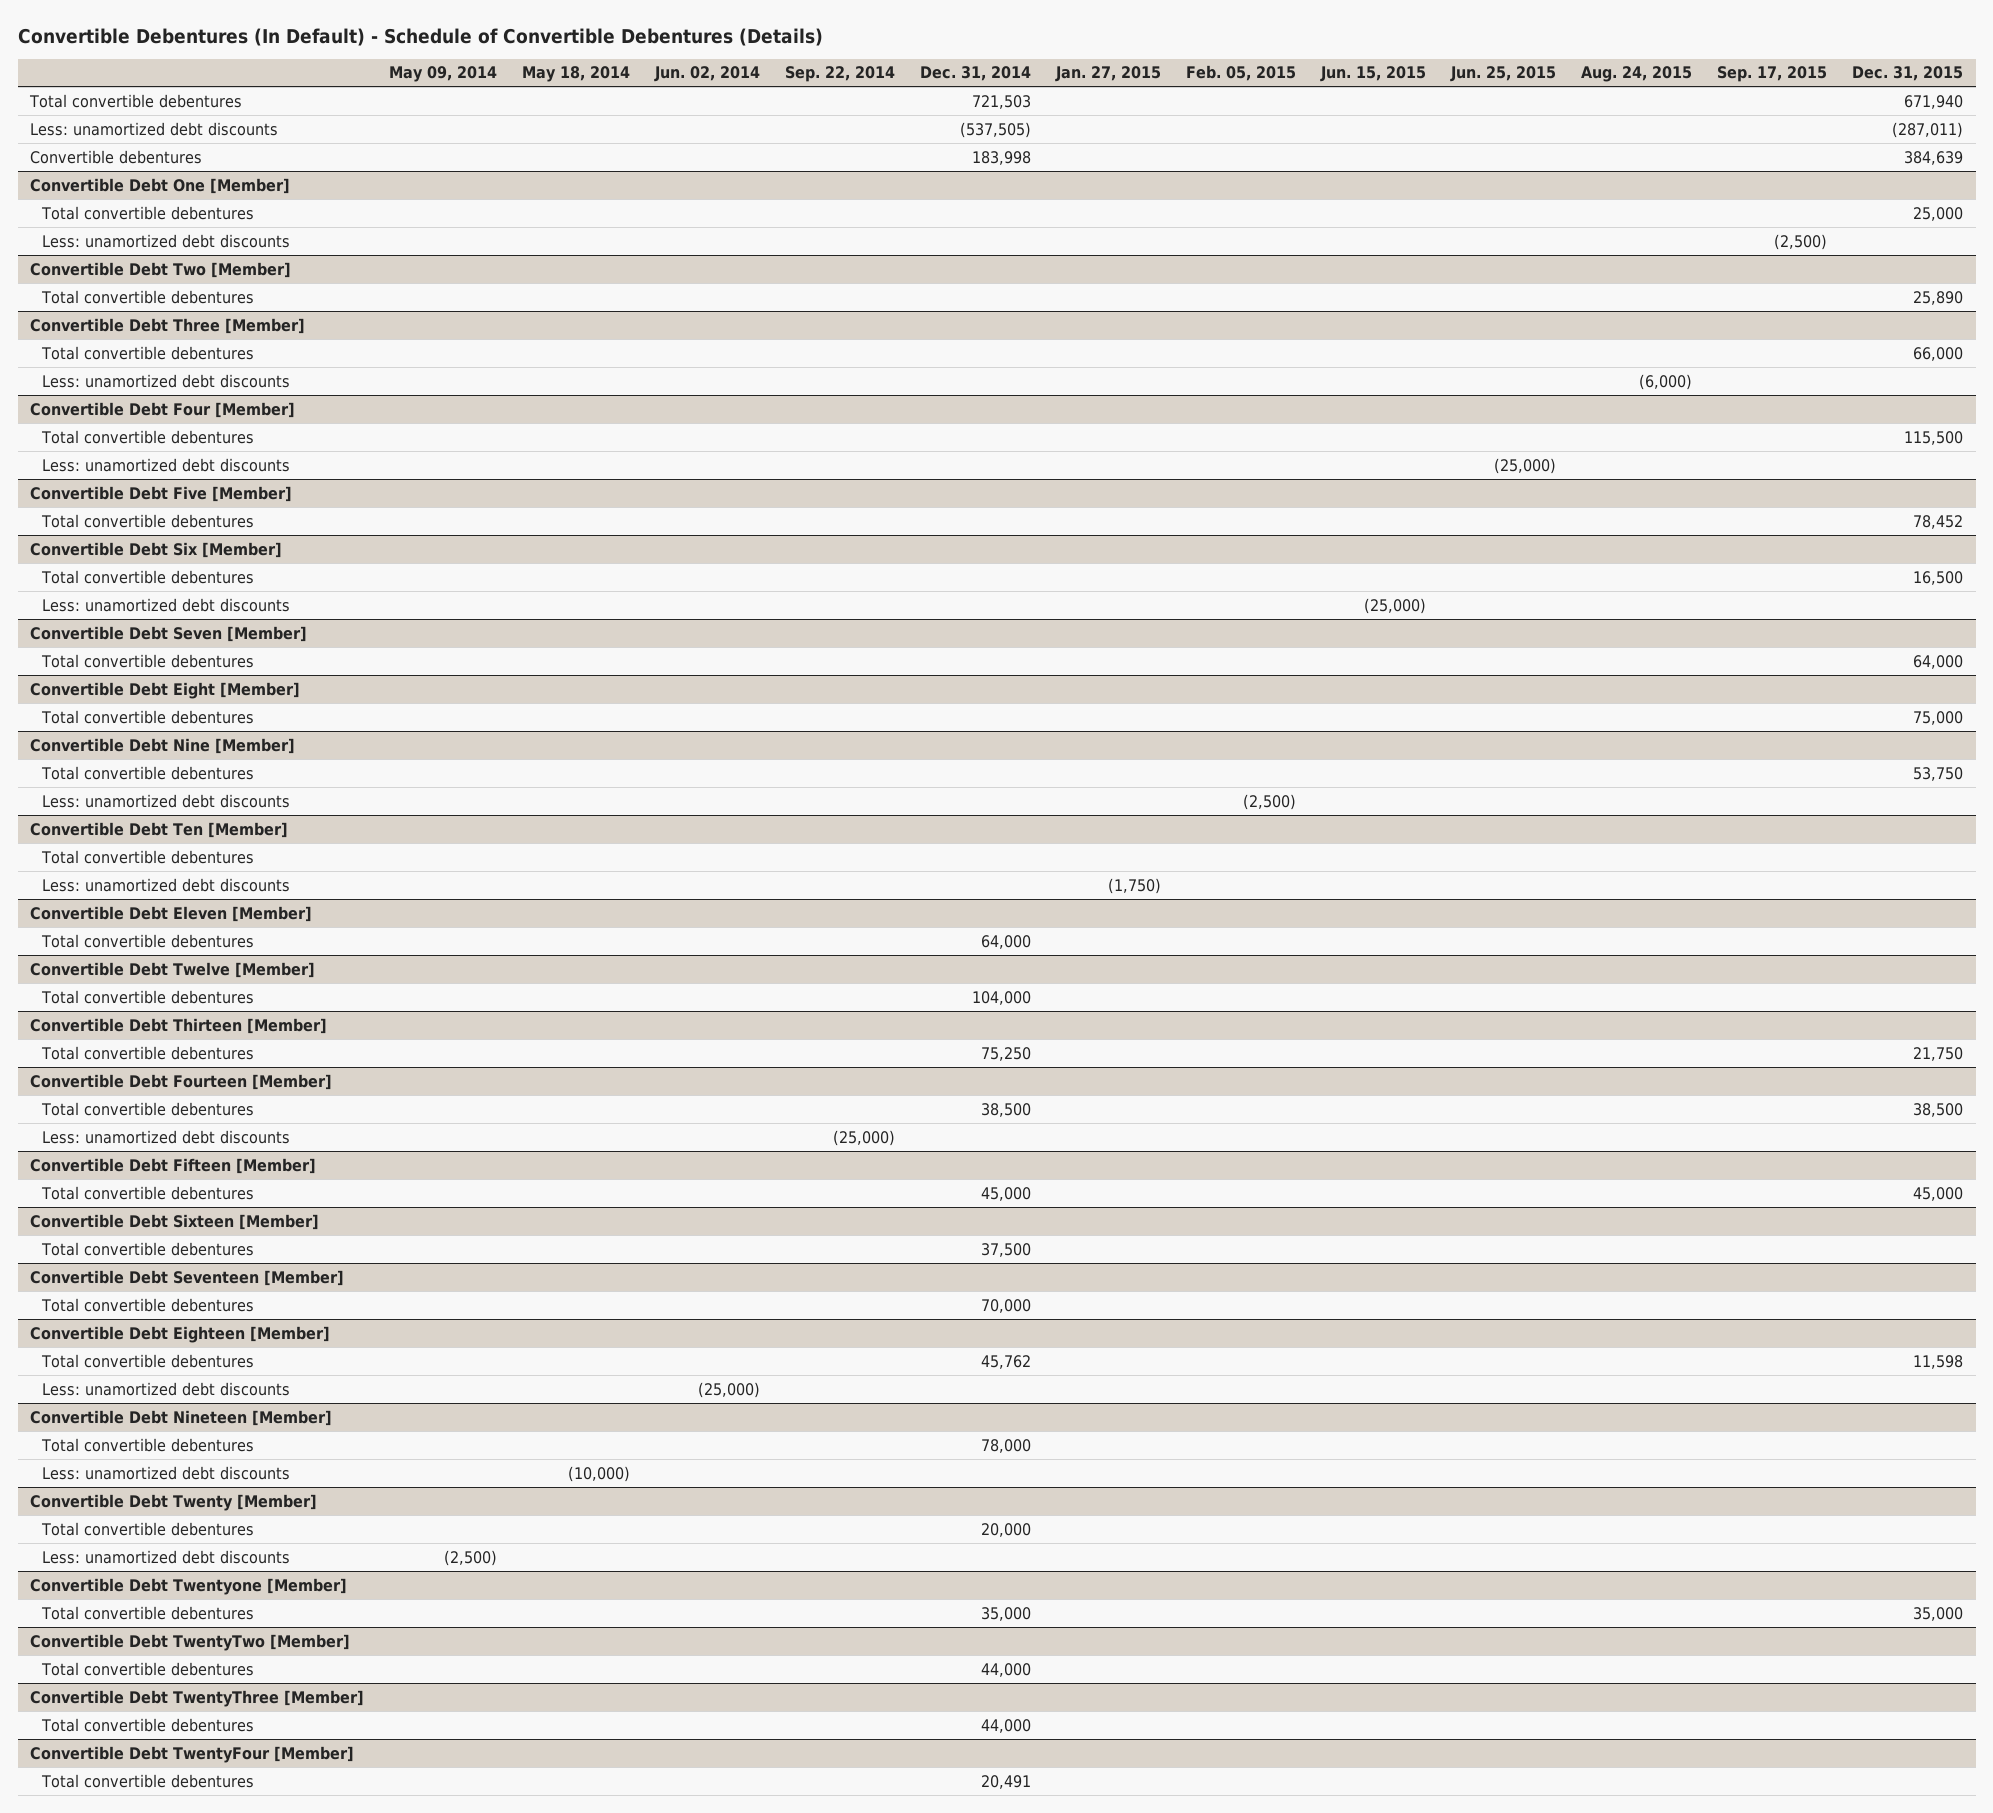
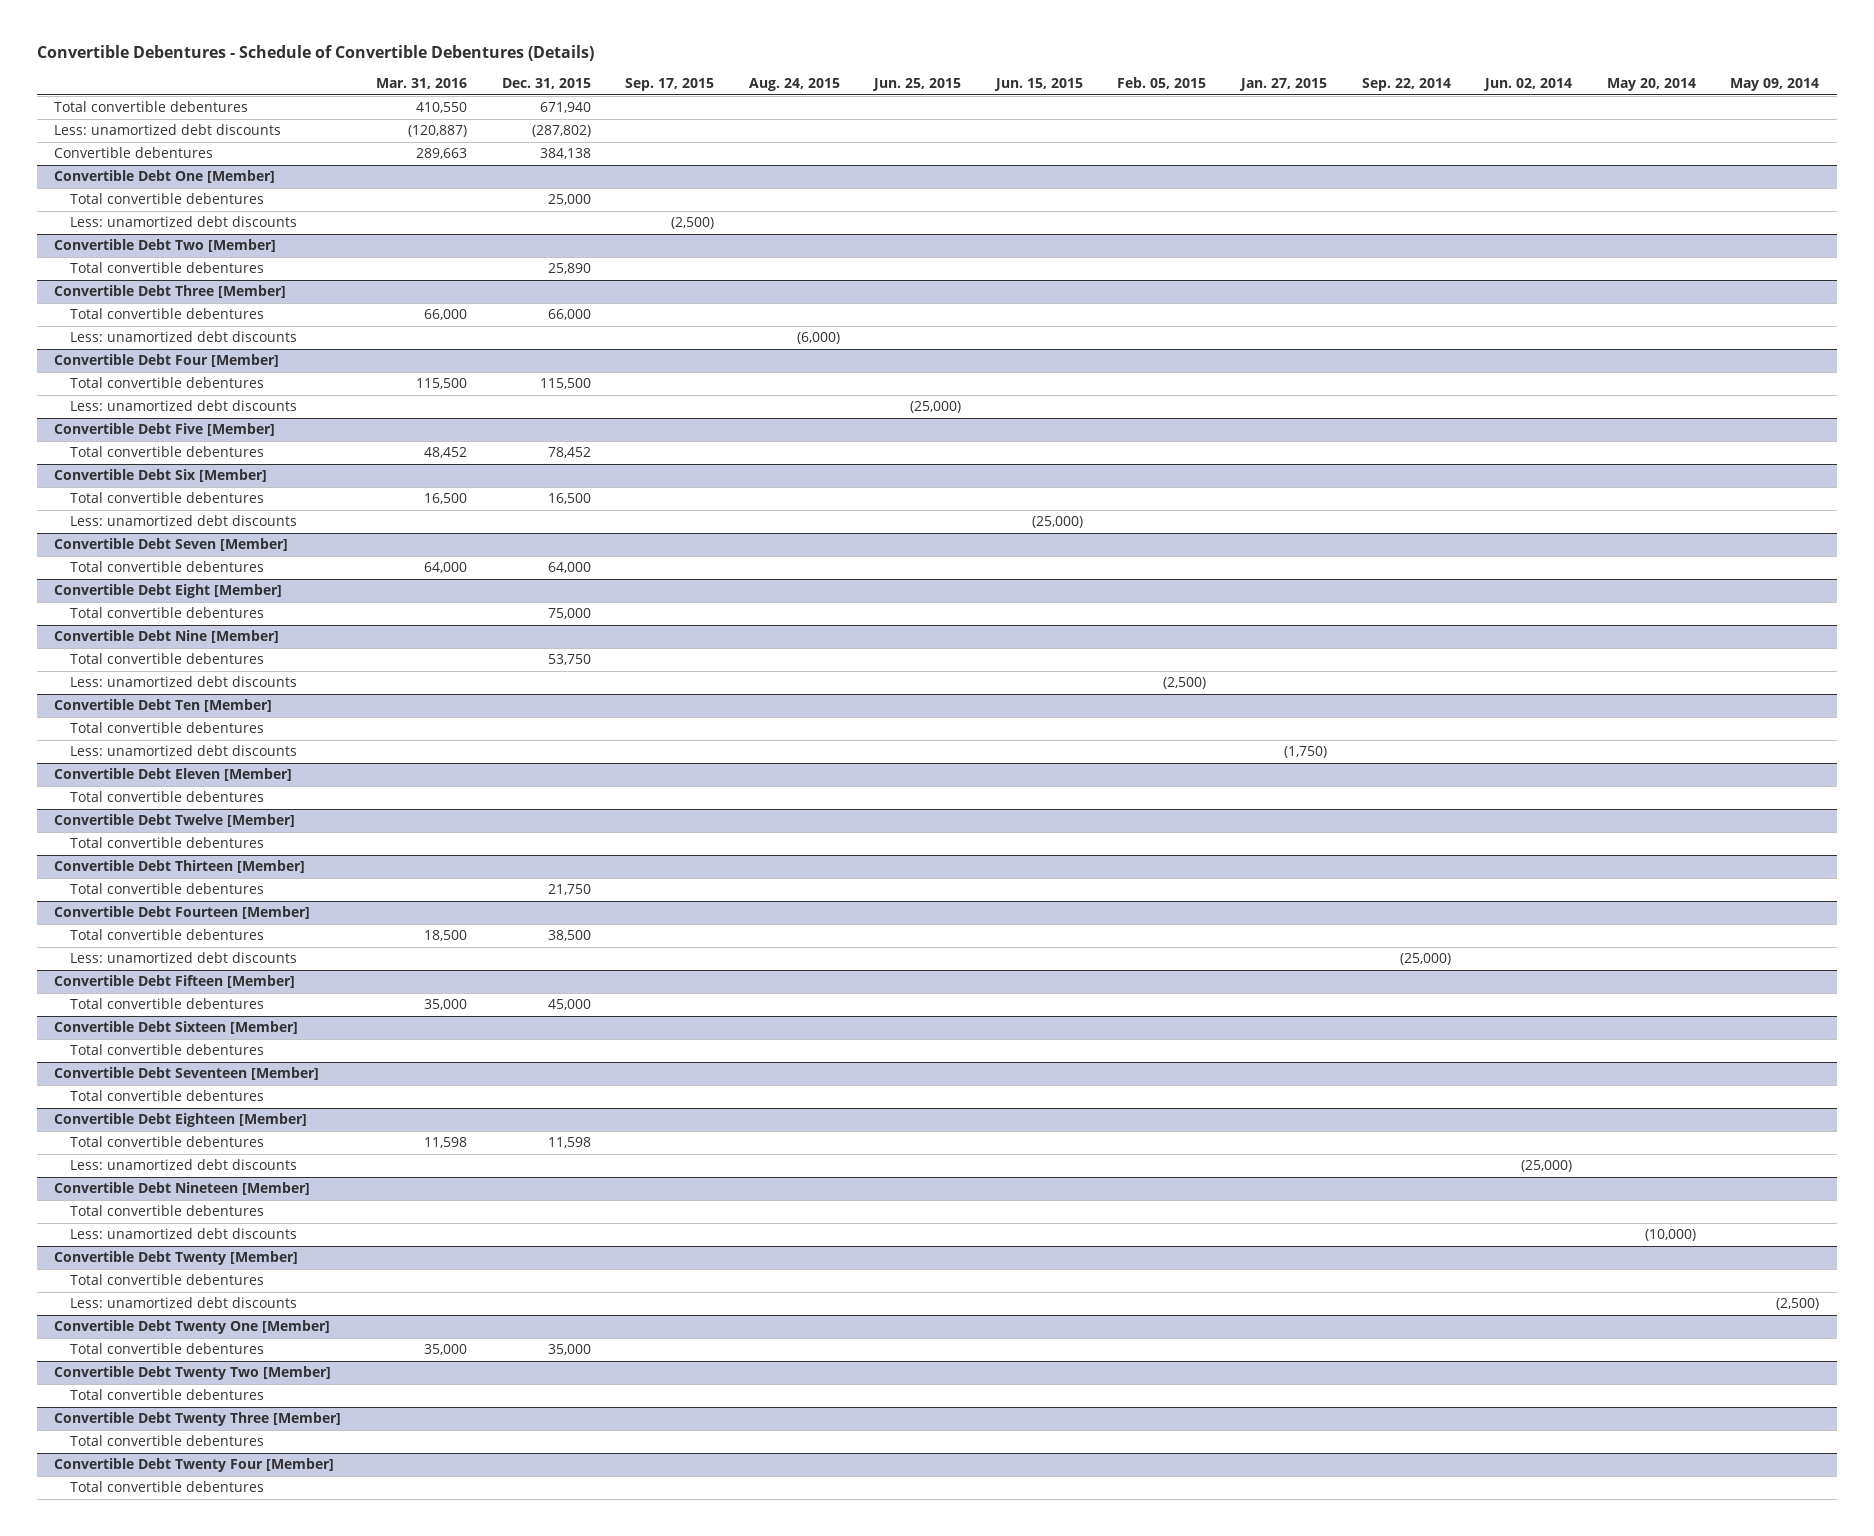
- Convertible Debentures (In Default) - Schedule of Convertible Debentures (Details)
+ Convertible Debentures - Schedule of Convertible Debentures (Details)
- | May 09, 2014 | May 18, 2014 | Jun. 02, 2014 | Sep. 22, 2014 | Dec. 31, 2014 | Jan. 27, 2015 | Feb. 05, 2015 | Jun. 15, 2015 | Jun. 25, 2015 | Aug. 24, 2015 | Sep. 17, 2015 | Dec. 31, 2015
+ | Mar. 31, 2016 | Dec. 31, 2015 | Sep. 17, 2015 | Aug. 24, 2015 | Jun. 25, 2015 | Jun. 15, 2015 | Feb. 05, 2015 | Jan. 27, 2015 | Sep. 22, 2014 | Jun. 02, 2014 | May 20, 2014 | May 09, 2014
- Less: unamortized debt discounts | | | | | (537,505) | | | | | | | (287,011)
- Convertible debentures | | | | | 183,998 | | | | | | | 384,639
+ Less: unamortized debt discounts | (120,887) | (287,802) | | | | | | | | | |
+ Convertible debentures | 289,663 | 384,138 | | | | | | | | | |
- Convertible Debt Twentyone [Member]
+ Convertible Debt Twenty One [Member]
- Convertible Debt TwentyTwo [Member]
+ Convertible Debt Twenty Two [Member]
- Convertible Debt TwentyThree [Member]
+ Convertible Debt Twenty Three [Member]
- Convertible Debt TwentyFour [Member]
+ Convertible Debt Twenty Four [Member]

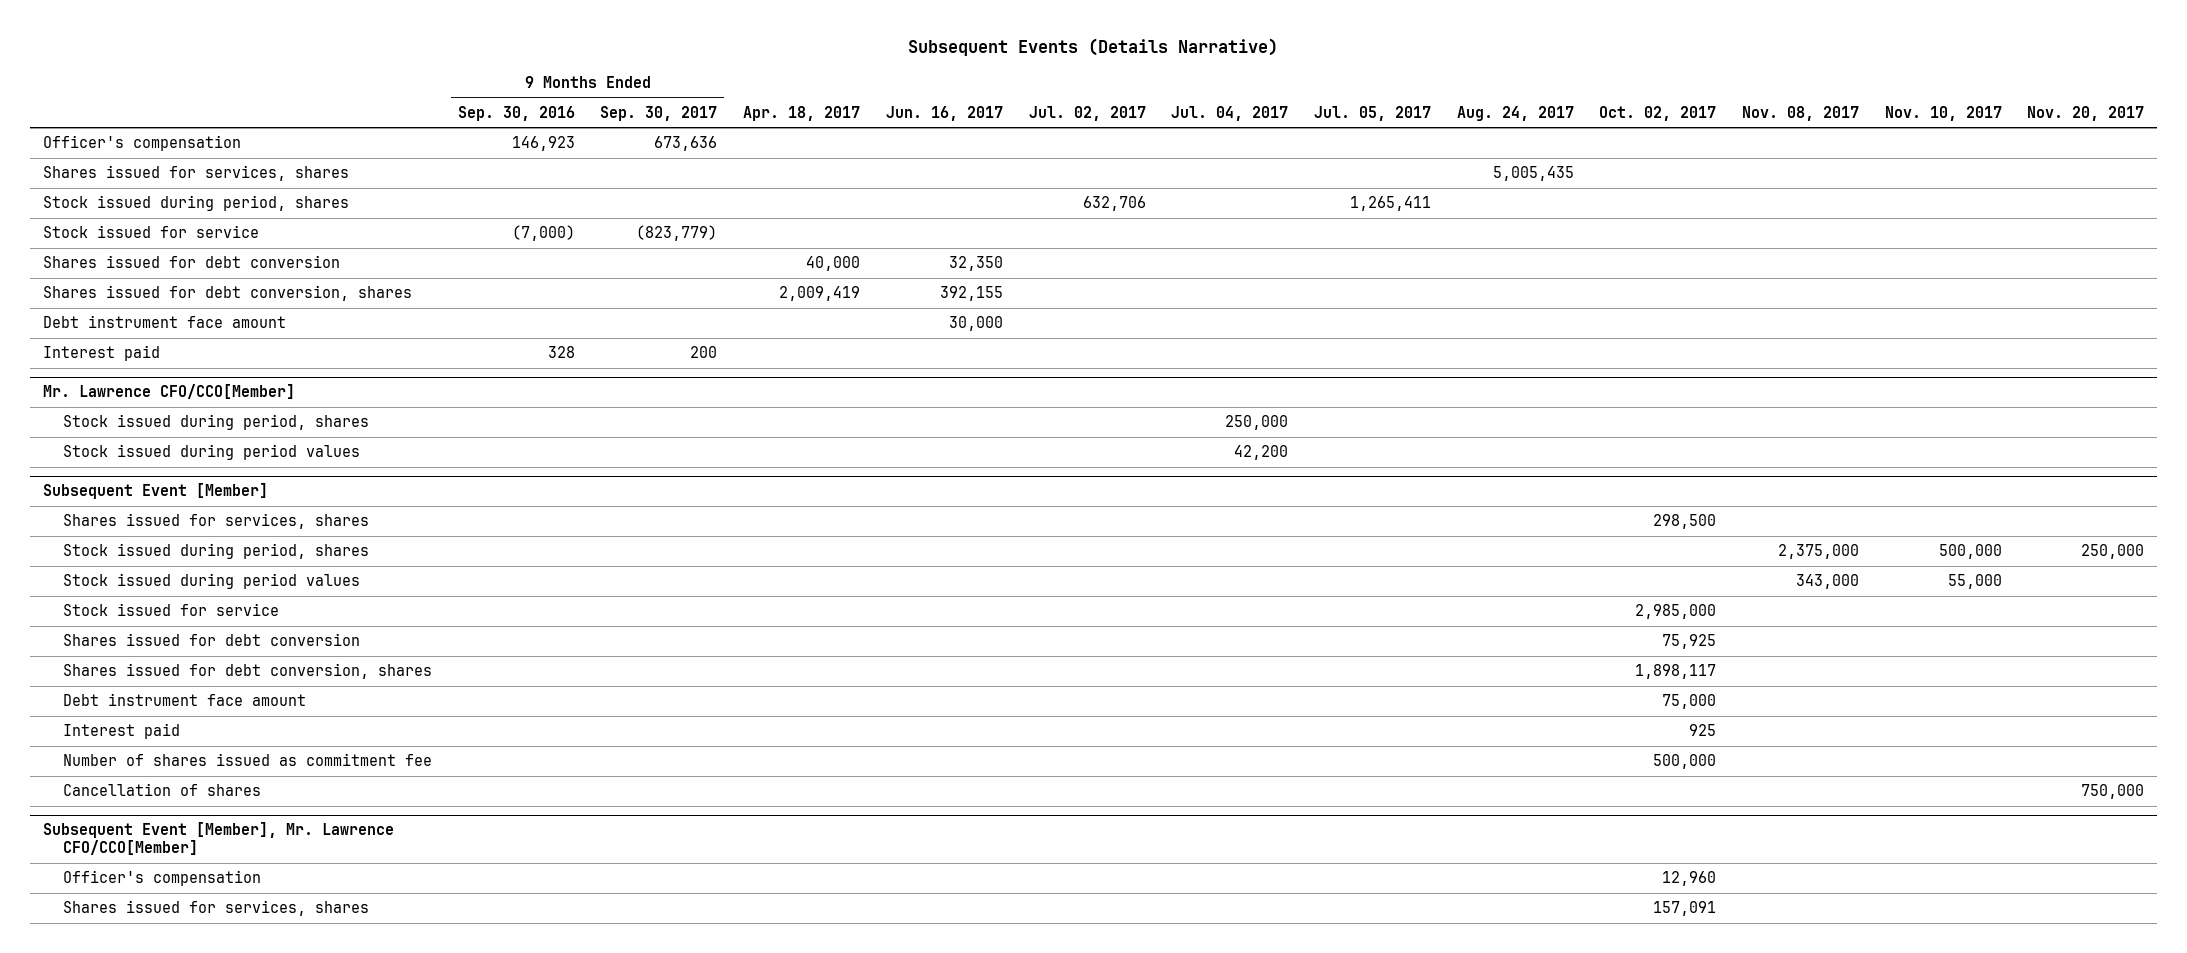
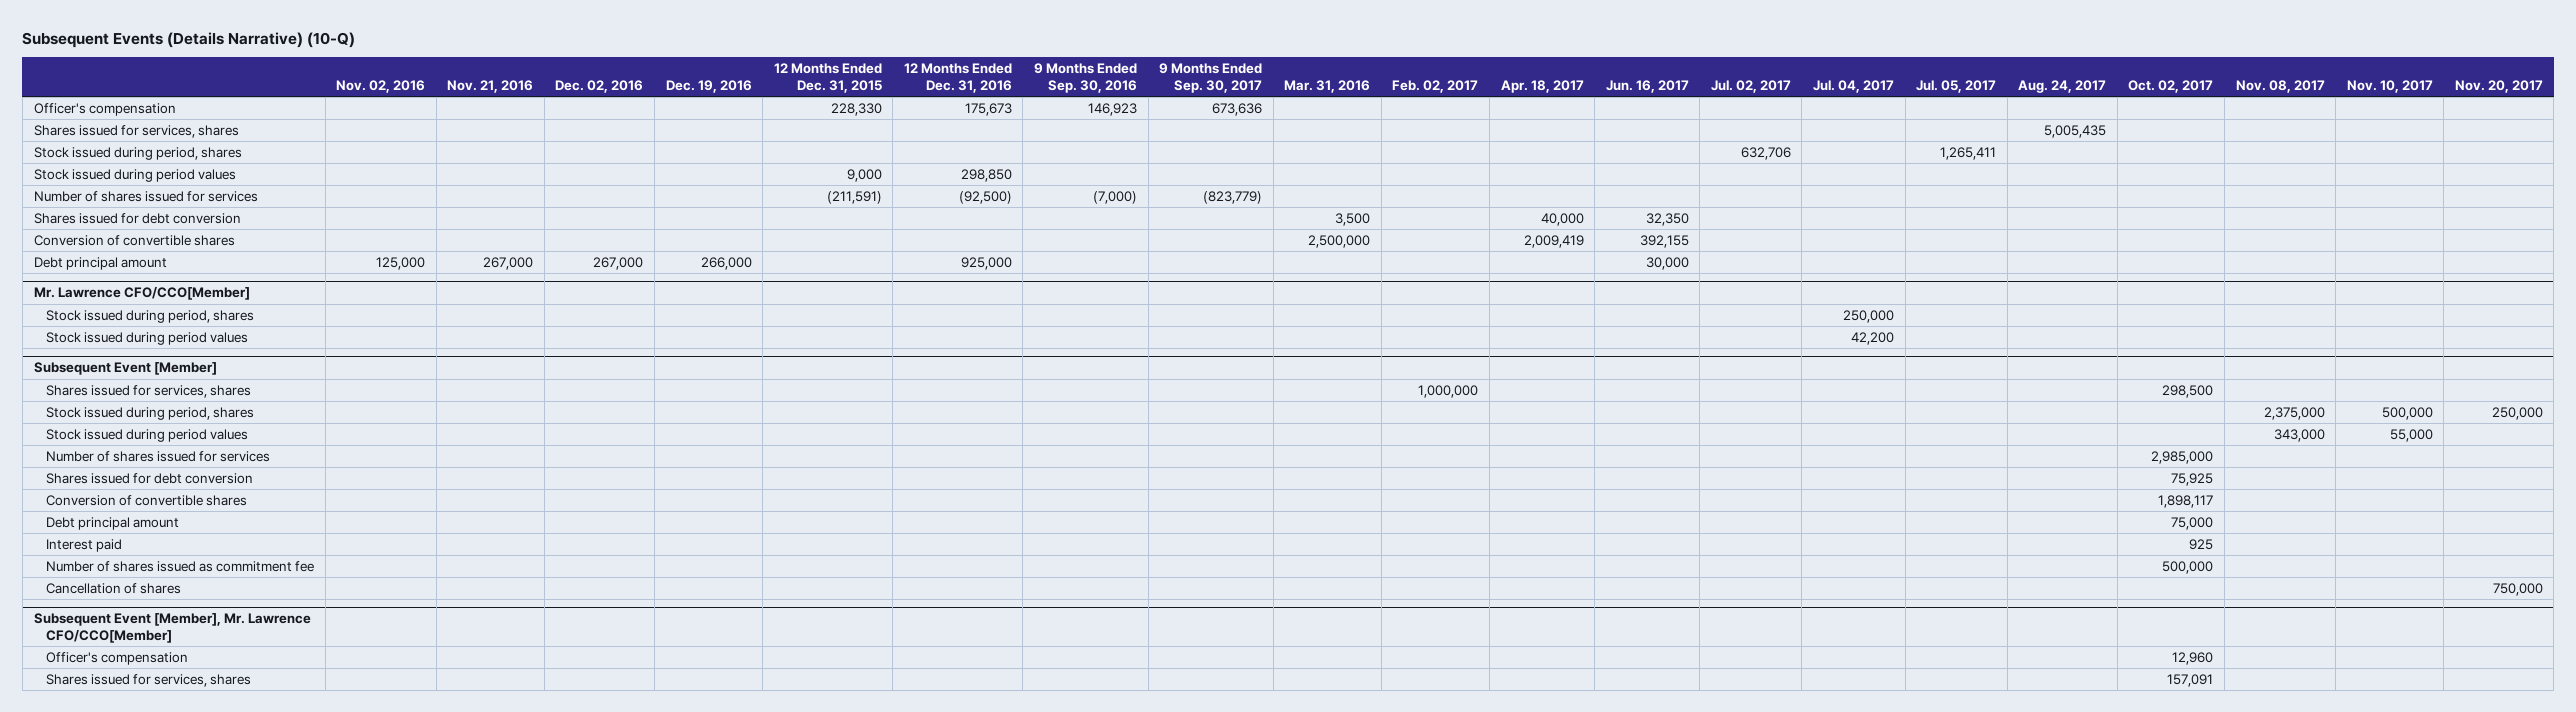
- Subsequent Events (Details Narrative)
+ Subsequent Events (Details Narrative) (10-Q)
- | 9 Months Ended Sep. 30, 2016 | 9 Months Ended Sep. 30, 2017 | Apr. 18, 2017 | Jun. 16, 2017 | Jul. 02, 2017 | Jul. 04, 2017 | Jul. 05, 2017 | Aug. 24, 2017 | Oct. 02, 2017 | Nov. 08, 2017 | Nov. 10, 2017 | Nov. 20, 2017
+ | Nov. 02, 2016 | Nov. 21, 2016 | Dec. 02, 2016 | Dec. 19, 2016 | 12 Months Ended Dec. 31, 2015 | 12 Months Ended Dec. 31, 2016 | 9 Months Ended Sep. 30, 2016 | 9 Months Ended Sep. 30, 2017 | Mar. 31, 2016 | Feb. 02, 2017 | Apr. 18, 2017 | Jun. 16, 2017 | Jul. 02, 2017 | Jul. 04, 2017 | Jul. 05, 2017 | Aug. 24, 2017 | Oct. 02, 2017 | Nov. 08, 2017 | Nov. 10, 2017 | Nov. 20, 2017
- Stock issued for service | (7,000) | (823,779) | | | | | | | | | |
+ Stock issued during period values | | | | | 9,000 | 298,850 | | | | | | | | | | | | | |
+ Number of shares issued for services | | | | | (211,591) | (92,500) | (7,000) | (823,779) | | | | | | | | | | | |
- Shares issued for debt conversion, shares | | | 2,009,419 | 392,155 | | | | | | | |
- Debt instrument face amount | | | | 30,000 | | | | | | | |
- Interest paid | 328 | 200 | | | | | | | | | |
+ Conversion of convertible shares | | | | | | | | | 2,500,000 | | 2,009,419 | 392,155 | | | | | | | |
+ Debt principal amount | 125,000 | 267,000 | 267,000 | 266,000 | | 925,000 | | | | | | 30,000 | | | | | | | |
@ Subsequent Event [Member]
- Stock issued for service | | | | | | | | | 2,985,000 | | |
+ Number of shares issued for services | | | | | | | | | | | | | | | | | 2,985,000 | | |
- Shares issued for debt conversion, shares | | | | | | | | | 1,898,117 | | |
- Debt instrument face amount | | | | | | | | | 75,000 | | |
+ Conversion of convertible shares | | | | | | | | | | | | | | | | | 1,898,117 | | |
+ Debt principal amount | | | | | | | | | | | | | | | | | 75,000 | | |

